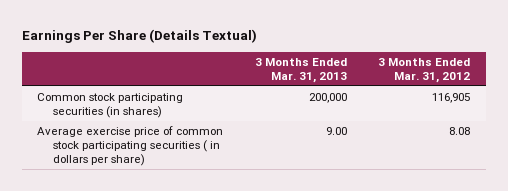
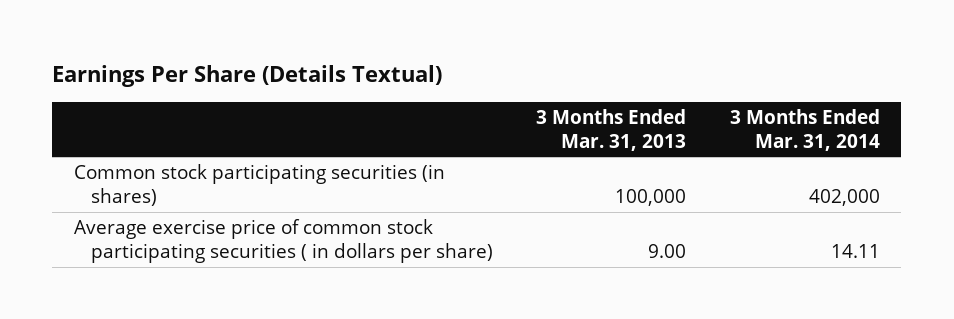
- | 3 Months Ended Mar. 31, 2013 | 3 Months Ended Mar. 31, 2012
+ | 3 Months Ended Mar. 31, 2013 | 3 Months Ended Mar. 31, 2014
- Common stock participating securities (in shares) | 200,000 | 116,905
+ Common stock participating securities (in shares) | 100,000 | 402,000

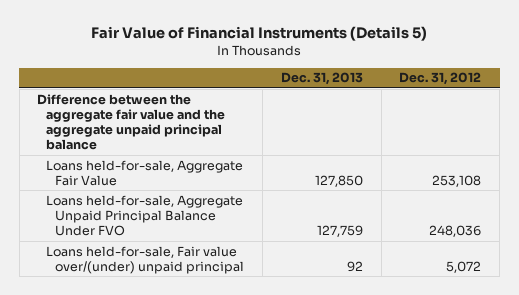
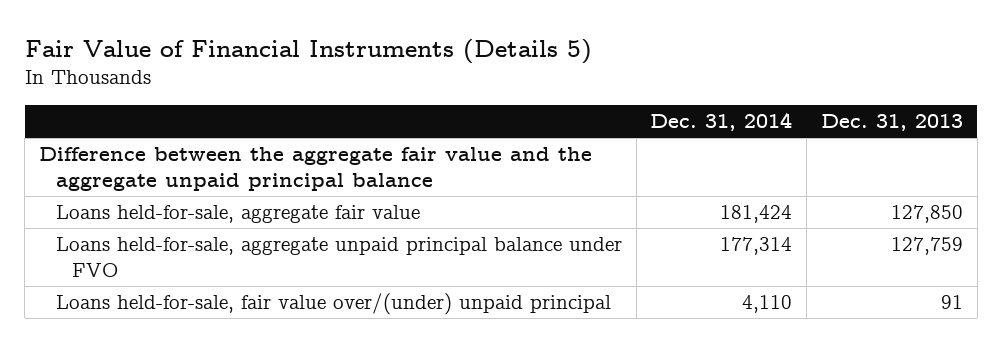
- | Dec. 31, 2013 | Dec. 31, 2012
+ | Dec. 31, 2014 | Dec. 31, 2013
- Loans held-for-sale, Aggregate Fair Value | 127,850 | 253,108
- Loans held-for-sale, Aggregate Unpaid Principal Balance Under FVO | 127,759 | 248,036
- Loans held-for-sale, Fair value over/(under) unpaid principal | 92 | 5,072
+ Loans held-for-sale, aggregate fair value | 181,424 | 127,850
+ Loans held-for-sale, aggregate unpaid principal balance under FVO | 177,314 | 127,759
+ Loans held-for-sale, fair value over/(under) unpaid principal | 4,110 | 91

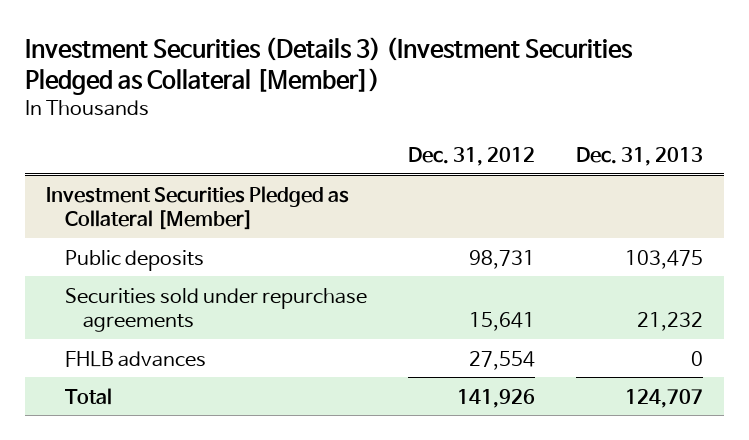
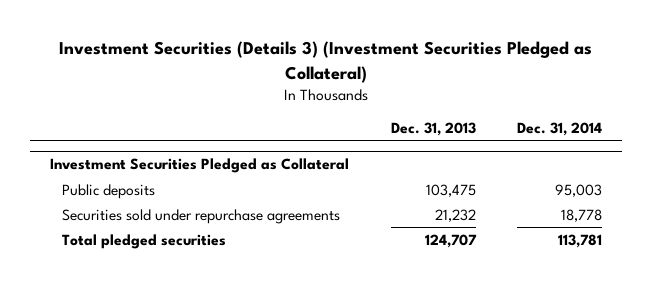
- Investment Securities (Details 3) (Investment Securities Pledged as Collateral [Member])
+ Investment Securities (Details 3) (Investment Securities Pledged as Collateral)
- | Dec. 31, 2012 | Dec. 31, 2013
+ | Dec. 31, 2013 | Dec. 31, 2014
- Investment Securities Pledged as Collateral [Member]
+ Investment Securities Pledged as Collateral
- FHLB advances | 27,554 | 0
- Total | 141,926 | 124,707
+ Total pledged securities | 124,707 | 113,781

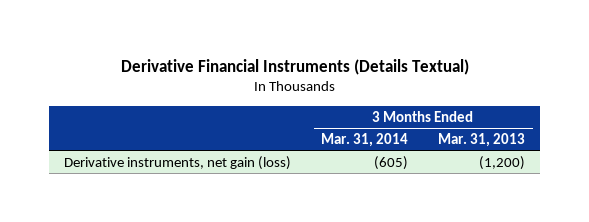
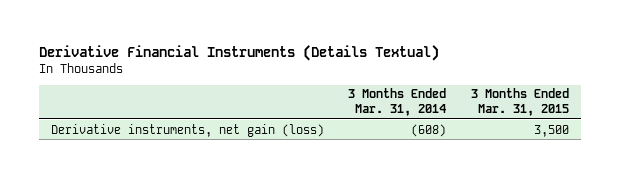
- | 3 Months Ended Mar. 31, 2014 | 3 Months Ended Mar. 31, 2013
+ | 3 Months Ended Mar. 31, 2014 | 3 Months Ended Mar. 31, 2015
- Derivative instruments, net gain (loss) | (605) | (1,200)
+ Derivative instruments, net gain (loss) | (608) | 3,500

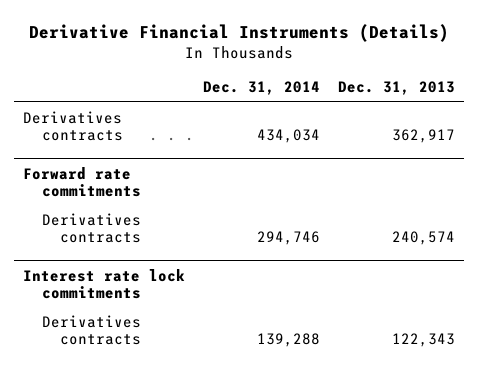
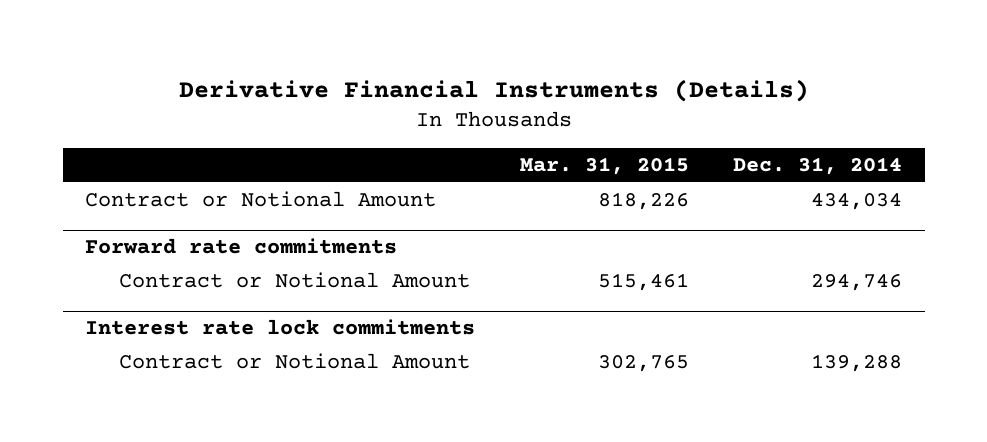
- | Dec. 31, 2014 | Dec. 31, 2013
+ | Mar. 31, 2015 | Dec. 31, 2014
- Derivatives contracts | 434,034 | 362,917
+ Contract or Notional Amount | 818,226 | 434,034
@ Forward rate commitments
- Derivatives contracts | 294,746 | 240,574
+ Contract or Notional Amount | 515,461 | 294,746
@ Interest rate lock commitments
- Derivatives contracts | 139,288 | 122,343
+ Contract or Notional Amount | 302,765 | 139,288

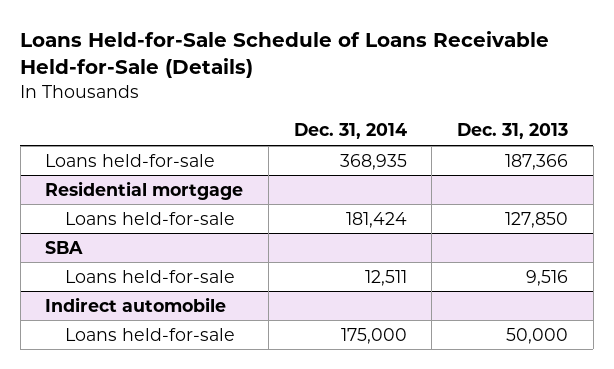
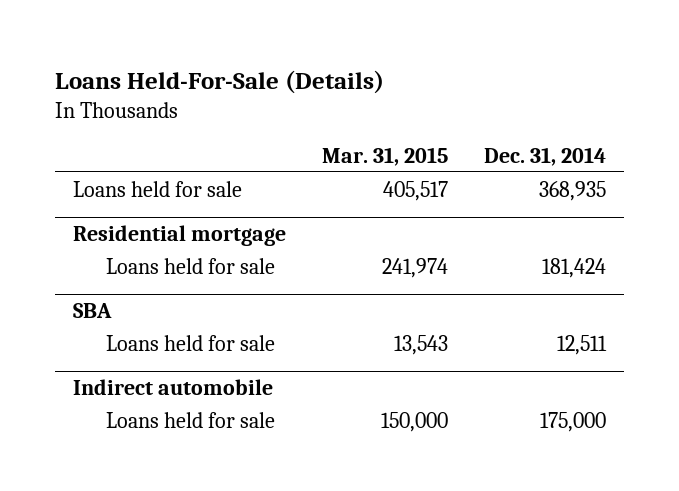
- Loans Held-for-Sale Schedule of Loans Receivable Held-for-Sale (Details)
+ Loans Held-For-Sale (Details)
- | Dec. 31, 2014 | Dec. 31, 2013
+ | Mar. 31, 2015 | Dec. 31, 2014
- Loans held-for-sale | 368,935 | 187,366
+ Loans held for sale | 405,517 | 368,935
@ Residential mortgage
- Loans held-for-sale | 181,424 | 127,850
+ Loans held for sale | 241,974 | 181,424
@ SBA
- Loans held-for-sale | 12,511 | 9,516
+ Loans held for sale | 13,543 | 12,511
@ Indirect automobile
- Loans held-for-sale | 175,000 | 50,000
+ Loans held for sale | 150,000 | 175,000

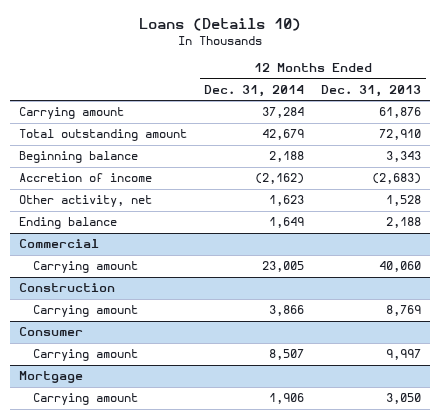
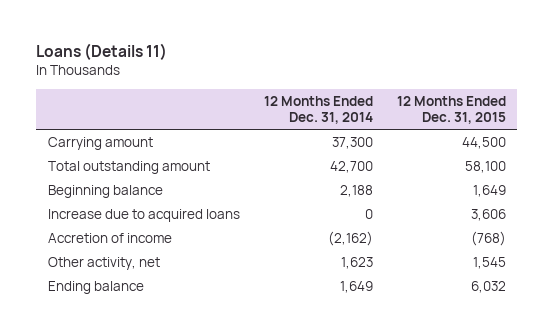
- Loans (Details 10)
+ Loans (Details 11)
- | 12 Months Ended Dec. 31, 2014 | 12 Months Ended Dec. 31, 2013
+ | 12 Months Ended Dec. 31, 2014 | 12 Months Ended Dec. 31, 2015
- Carrying amount | 37,284 | 61,876
- Total outstanding amount | 42,679 | 72,910
+ Carrying amount | 37,300 | 44,500
+ Total outstanding amount | 42,700 | 58,100
+ Increase due to acquired loans | 0 | 3,606
- Commercial
- Carrying amount | 23,005 | 40,060
- Construction
- Carrying amount | 3,866 | 8,769
- Consumer
- Carrying amount | 8,507 | 9,997
- Mortgage
- Carrying amount | 1,906 | 3,050

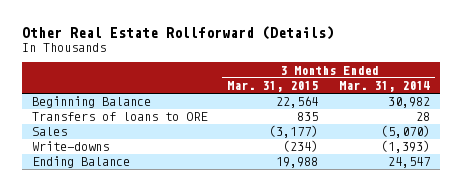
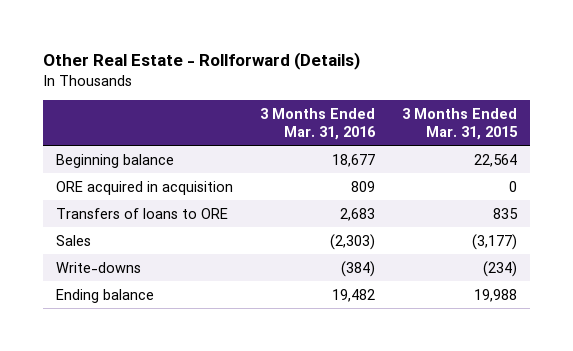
- Other Real Estate Rollforward (Details)
+ Other Real Estate - Rollforward (Details)
- | 3 Months Ended Mar. 31, 2015 | 3 Months Ended Mar. 31, 2014
+ | 3 Months Ended Mar. 31, 2016 | 3 Months Ended Mar. 31, 2015
- Beginning Balance | 22,564 | 30,982
+ Beginning balance | 18,677 | 22,564
+ ORE acquired in acquisition | 809 | 0
- Ending Balance | 19,988 | 24,547
+ Ending balance | 19,482 | 19,988

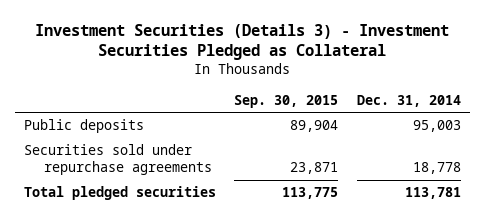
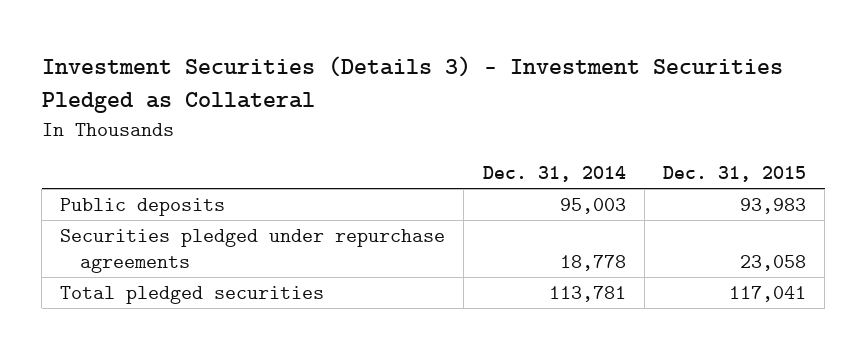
- | Sep. 30, 2015 | Dec. 31, 2014
+ | Dec. 31, 2014 | Dec. 31, 2015
- Securities sold under repurchase agreements | 23,871 | 18,778
+ Securities pledged under repurchase agreements | 18,778 | 23,058

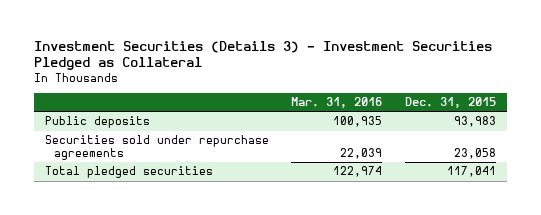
- | Dec. 31, 2014 | Dec. 31, 2015
+ | Mar. 31, 2016 | Dec. 31, 2015
- Securities pledged under repurchase agreements | 18,778 | 23,058
+ Securities sold under repurchase agreements | 22,039 | 23,058

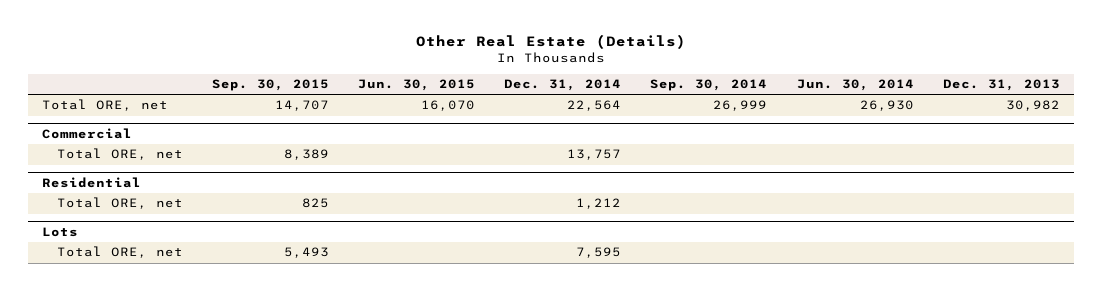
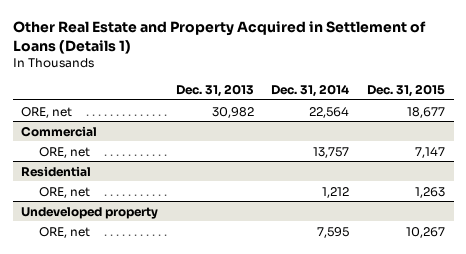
- Other Real Estate (Details)
+ Other Real Estate and Property Acquired in Settlement of Loans (Details 1)
- | Sep. 30, 2015 | Jun. 30, 2015 | Dec. 31, 2014 | Sep. 30, 2014 | Jun. 30, 2014 | Dec. 31, 2013
+ | Dec. 31, 2013 | Dec. 31, 2014 | Dec. 31, 2015
- Total ORE, net | 14,707 | 16,070 | 22,564 | 26,999 | 26,930 | 30,982
+ ORE, net | 30,982 | 22,564 | 18,677
@ Commercial
- Total ORE, net | 8,389 | | 13,757 | | |
+ ORE, net | | 13,757 | 7,147
@ Residential
- Total ORE, net | 825 | | 1,212 | | |
- Lots
- Total ORE, net | 5,493 | | 7,595 | | |
@ Residential
+ ORE, net | | 1,212 | 1,263
+ Undeveloped property
+ ORE, net | | 7,595 | 10,267

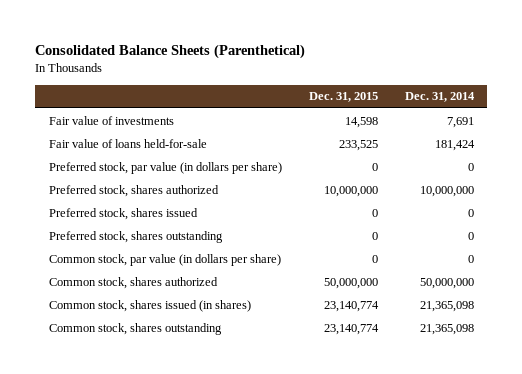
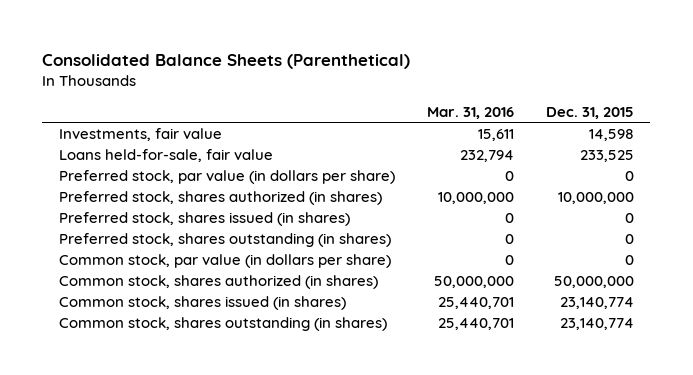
- | Dec. 31, 2015 | Dec. 31, 2014
+ | Mar. 31, 2016 | Dec. 31, 2015
- Fair value of investments | 14,598 | 7,691
- Fair value of loans held-for-sale | 233,525 | 181,424
+ Investments, fair value | 15,611 | 14,598
+ Loans held-for-sale, fair value | 232,794 | 233,525
- Preferred stock, shares authorized | 10,000,000 | 10,000,000
- Preferred stock, shares issued | 0 | 0
- Preferred stock, shares outstanding | 0 | 0
+ Preferred stock, shares authorized (in shares) | 10,000,000 | 10,000,000
+ Preferred stock, shares issued (in shares) | 0 | 0
+ Preferred stock, shares outstanding (in shares) | 0 | 0
- Common stock, shares authorized | 50,000,000 | 50,000,000
+ Common stock, shares authorized (in shares) | 50,000,000 | 50,000,000
- Common stock, shares outstanding | 23,140,774 | 21,365,098
+ Common stock, shares outstanding (in shares) | 25,440,701 | 23,140,774

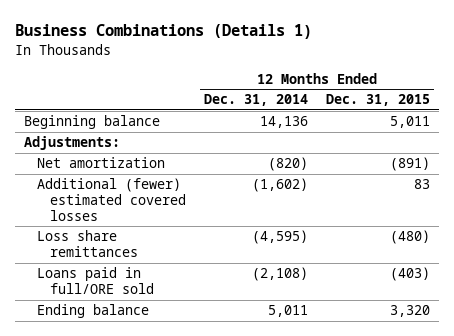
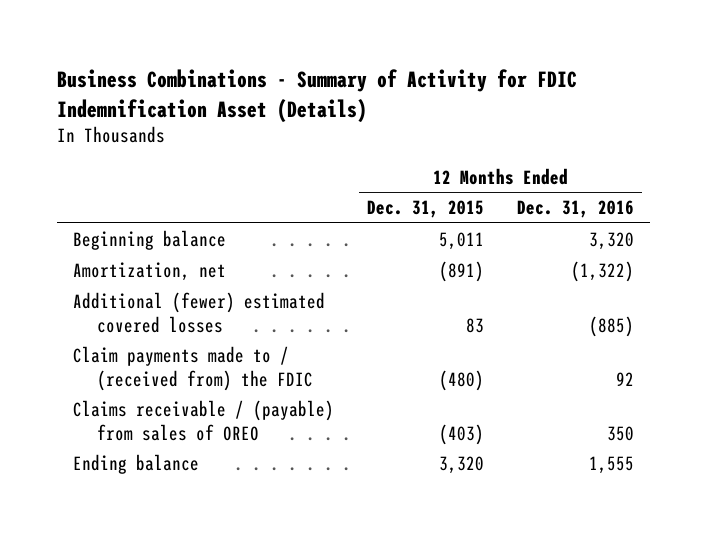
- Business Combinations (Details 1)
+ Business Combinations - Summary of Activity for FDIC Indemnification Asset (Details)
- | 12 Months Ended Dec. 31, 2014 | 12 Months Ended Dec. 31, 2015
+ | 12 Months Ended Dec. 31, 2015 | 12 Months Ended Dec. 31, 2016
- Adjustments:
- Net amortization | (820) | (891)
+ Amortization, net | (891) | (1,322)
- Loss share remittances | (4,595) | (480)
- Loans paid in full/ORE sold | (2,108) | (403)
+ Claim payments made to / (received from) the FDIC | (480) | 92
+ Claims receivable / (payable) from sales of OREO | (403) | 350

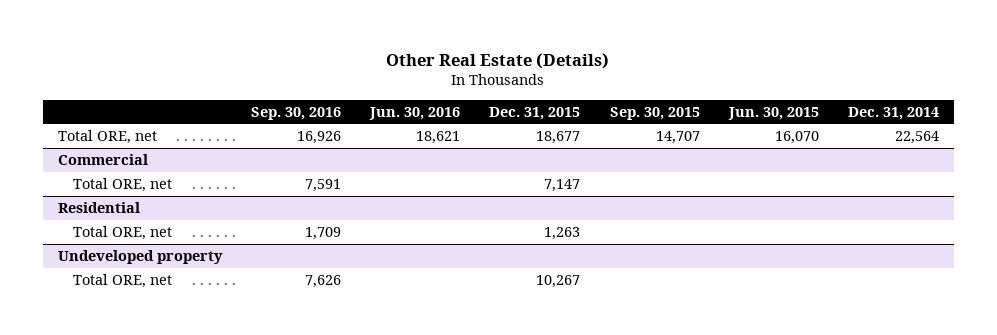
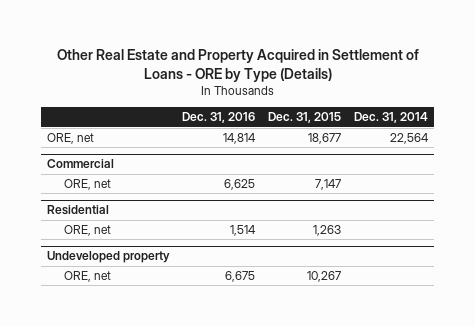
- Other Real Estate (Details)
+ Other Real Estate and Property Acquired in Settlement of Loans - ORE by Type (Details)
- | Sep. 30, 2016 | Jun. 30, 2016 | Dec. 31, 2015 | Sep. 30, 2015 | Jun. 30, 2015 | Dec. 31, 2014
+ | Dec. 31, 2016 | Dec. 31, 2015 | Dec. 31, 2014
- Total ORE, net | 16,926 | 18,621 | 18,677 | 14,707 | 16,070 | 22,564
+ ORE, net | 14,814 | 18,677 | 22,564
@ Commercial
- Total ORE, net | 7,591 | | 7,147 | | |
+ ORE, net | 6,625 | 7,147 |
@ Residential
- Total ORE, net | 1,709 | | 1,263 | | |
+ ORE, net | 1,514 | 1,263 |
@ Undeveloped property
- Total ORE, net | 7,626 | | 10,267 | | |
+ ORE, net | 6,675 | 10,267 |

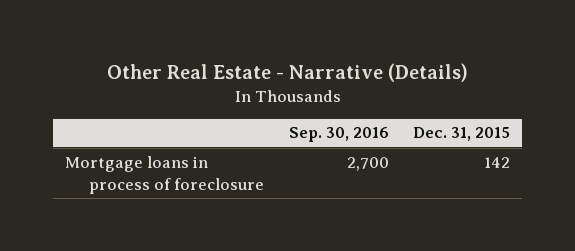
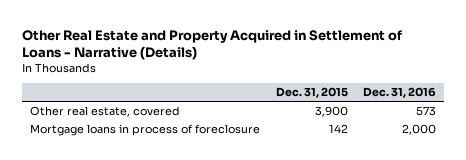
- Other Real Estate - Narrative (Details)
+ Other Real Estate and Property Acquired in Settlement of Loans - Narrative (Details)
- | Sep. 30, 2016 | Dec. 31, 2015
+ | Dec. 31, 2015 | Dec. 31, 2016
+ Other real estate, covered | 3,900 | 573

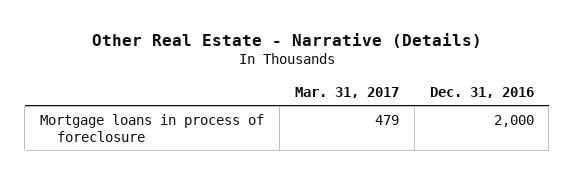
- Other Real Estate and Property Acquired in Settlement of Loans - Narrative (Details)
+ Other Real Estate - Narrative (Details)
- | Dec. 31, 2015 | Dec. 31, 2016
+ | Mar. 31, 2017 | Dec. 31, 2016
- Other real estate, covered | 3,900 | 573

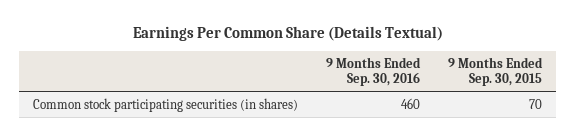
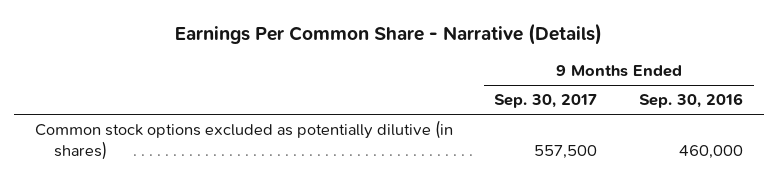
- Earnings Per Common Share (Details Textual)
+ Earnings Per Common Share - Narrative (Details)
- | 9 Months Ended Sep. 30, 2016 | 9 Months Ended Sep. 30, 2015
+ | 9 Months Ended Sep. 30, 2017 | 9 Months Ended Sep. 30, 2016
- Common stock participating securities (in shares) | 460 | 70
+ Common stock options excluded as potentially dilutive (in shares) | 557,500 | 460,000

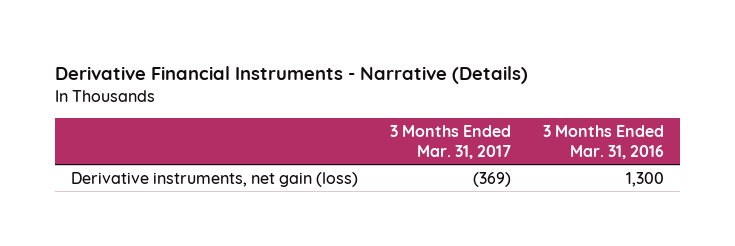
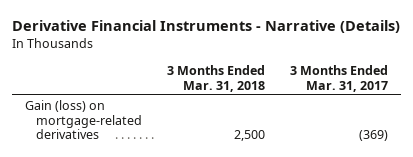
- | 3 Months Ended Mar. 31, 2017 | 3 Months Ended Mar. 31, 2016
+ | 3 Months Ended Mar. 31, 2018 | 3 Months Ended Mar. 31, 2017
- Derivative instruments, net gain (loss) | (369) | 1,300
+ Gain (loss) on mortgage-related derivatives | 2,500 | (369)

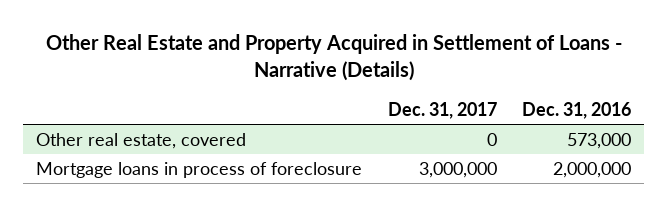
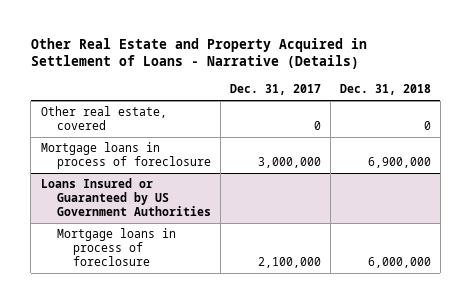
- | Dec. 31, 2017 | Dec. 31, 2016
+ | Dec. 31, 2017 | Dec. 31, 2018
+ Loans Insured or Guaranteed by US Government Authorities
+ Mortgage loans in process of foreclosure | 2,100,000 | 6,000,000

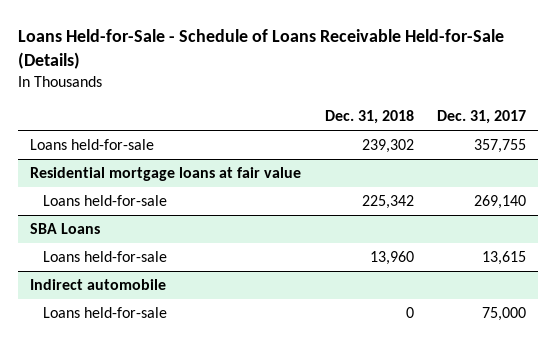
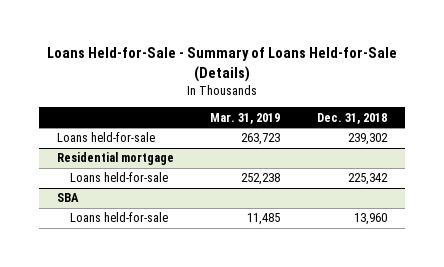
- Loans Held-for-Sale - Schedule of Loans Receivable Held-for-Sale (Details)
+ Loans Held-for-Sale - Summary of Loans Held-for-Sale (Details)
- | Dec. 31, 2018 | Dec. 31, 2017
+ | Mar. 31, 2019 | Dec. 31, 2018
- Residential mortgage loans at fair value
+ Residential mortgage
- SBA Loans
+ SBA
- Indirect automobile
- Loans held-for-sale | 0 | 75,000

